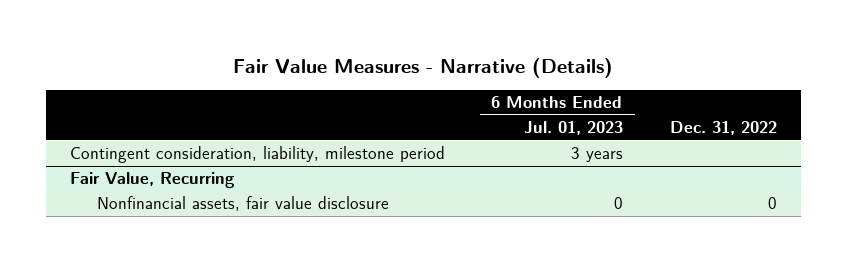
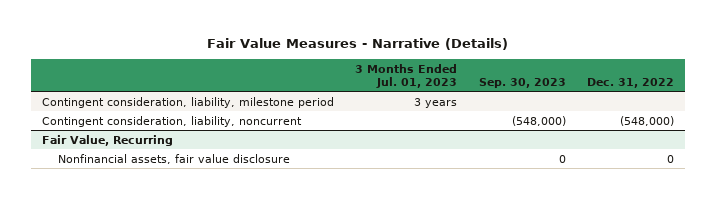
- | 6 Months Ended Jul. 01, 2023 | Dec. 31, 2022
+ | 3 Months Ended Jul. 01, 2023 | Sep. 30, 2023 | Dec. 31, 2022
+ Contingent consideration, liability, noncurrent | | (548,000) | (548,000)

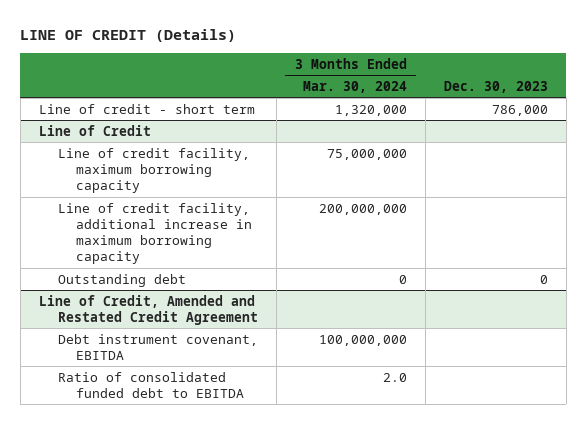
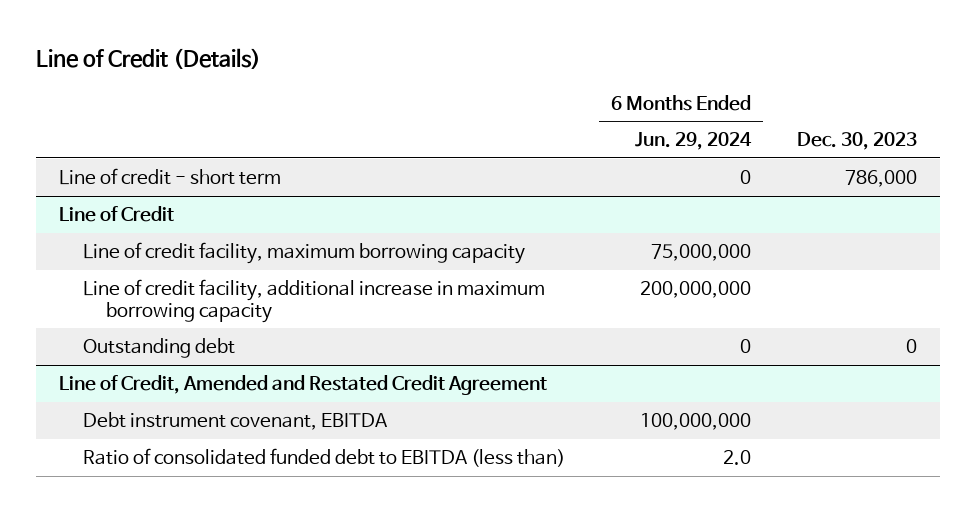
- LINE OF CREDIT (Details)
+ Line of Credit (Details)
- | 3 Months Ended Mar. 30, 2024 | Dec. 30, 2023
+ | 6 Months Ended Jun. 29, 2024 | Dec. 30, 2023
@ Line of Credit, Amended and Restated Credit Agreement
- Ratio of consolidated funded debt to EBITDA | 2.0 |
+ Ratio of consolidated funded debt to EBITDA (less than) | 2.0 |

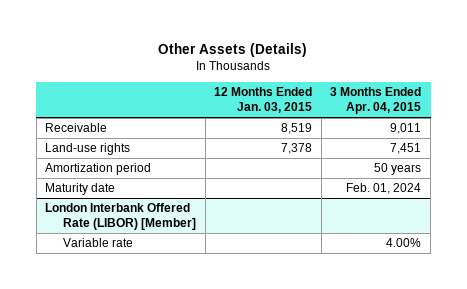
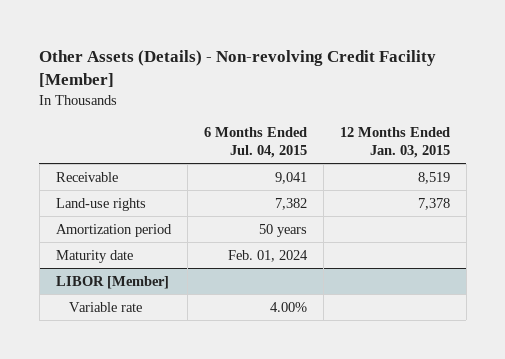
- Other Assets (Details)
+ Other Assets (Details) - Non-revolving Credit Facility [Member]
- | 12 Months Ended Jan. 03, 2015 | 3 Months Ended Apr. 04, 2015
+ | 6 Months Ended Jul. 04, 2015 | 12 Months Ended Jan. 03, 2015
- London Interbank Offered Rate (LIBOR) [Member]
+ LIBOR [Member]

